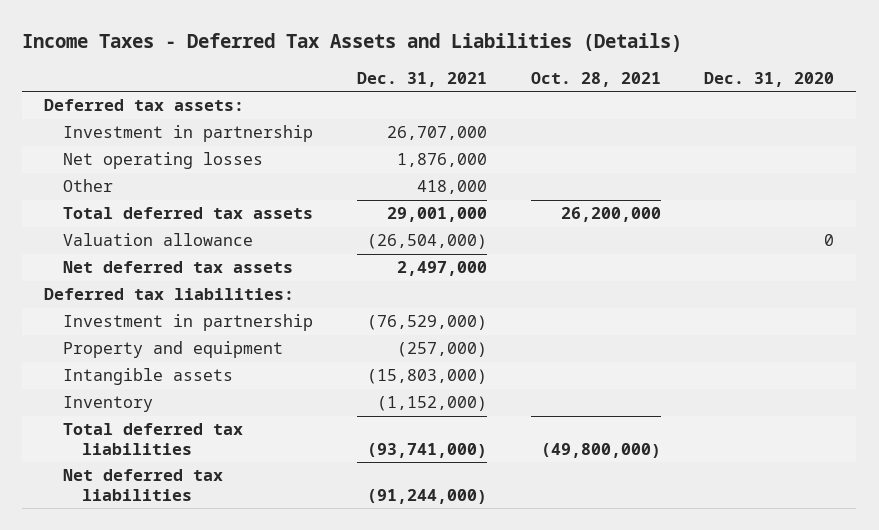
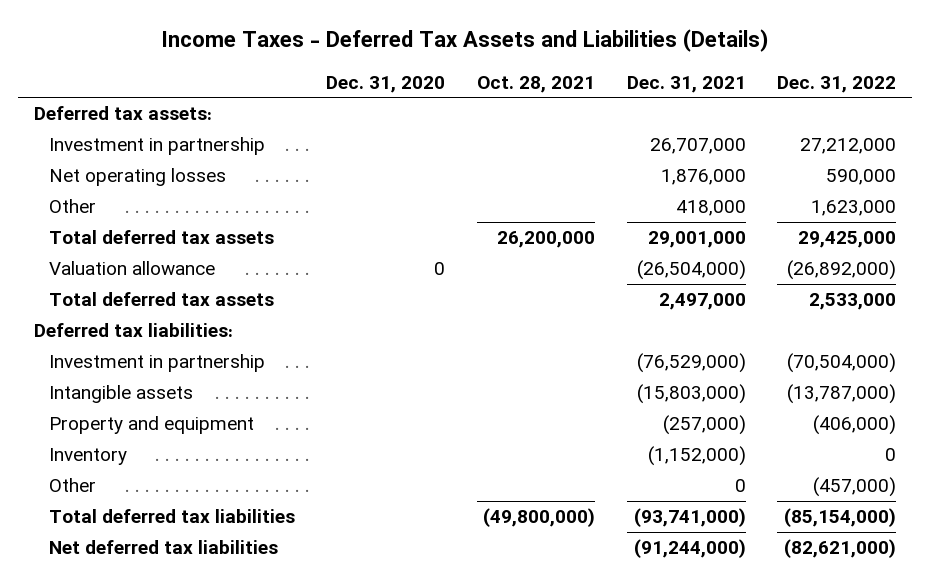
- | Dec. 31, 2021 | Oct. 28, 2021 | Dec. 31, 2020
+ | Dec. 31, 2020 | Oct. 28, 2021 | Dec. 31, 2021 | Dec. 31, 2022
- Net deferred tax assets | 2,497,000 | |
+ Total deferred tax assets | | | 2,497,000 | 2,533,000
moved down: Property and equipment | | | (257,000) | (406,000)
+ Other | | | 0 | (457,000)

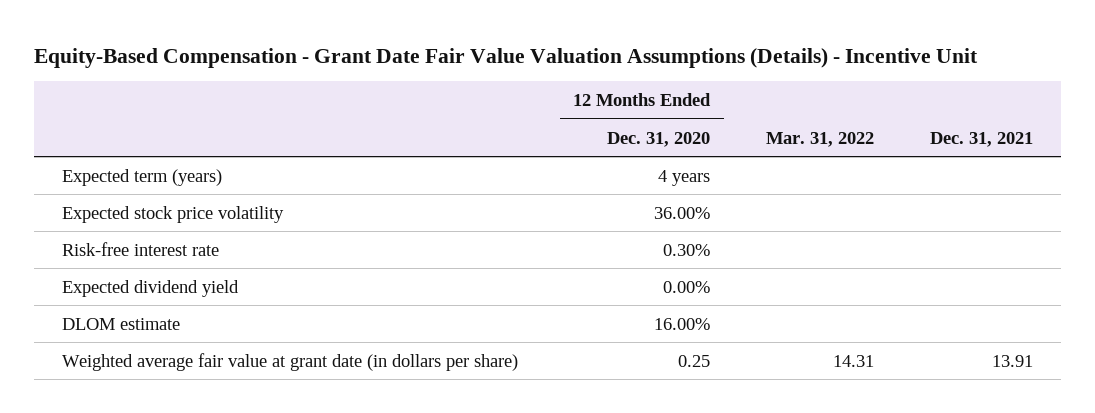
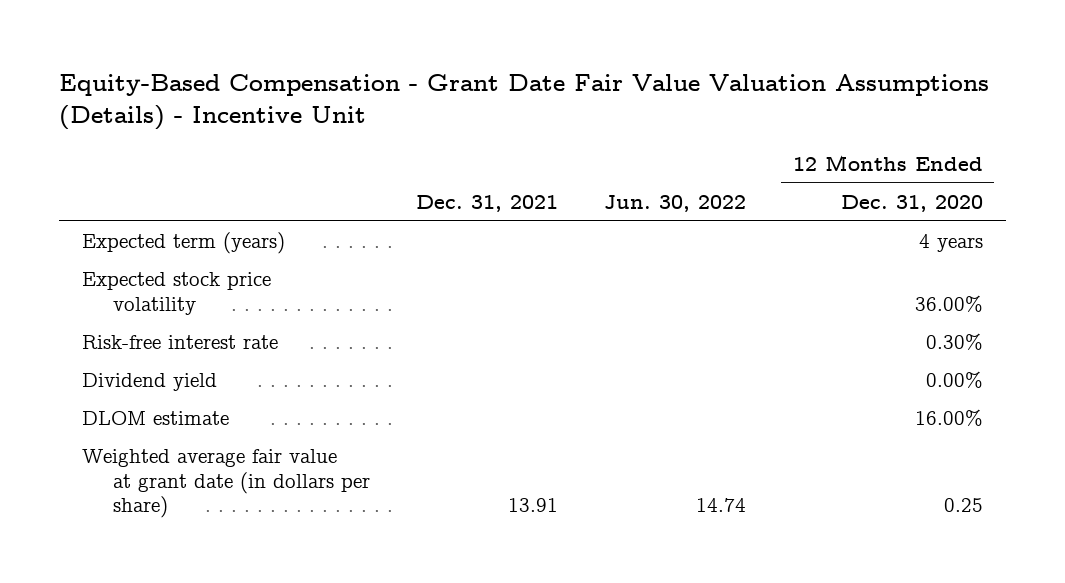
- | 12 Months Ended Dec. 31, 2020 | Mar. 31, 2022 | Dec. 31, 2021
+ | Dec. 31, 2021 | Jun. 30, 2022 | 12 Months Ended Dec. 31, 2020
- Expected dividend yield | 0.00% | |
+ Dividend yield | | | 0.00%

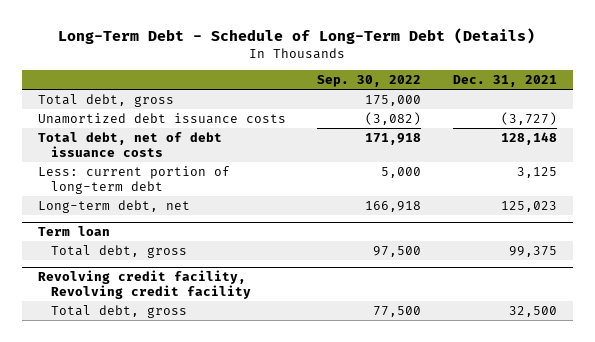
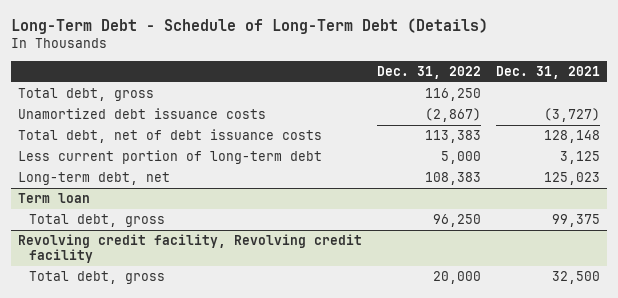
- | Sep. 30, 2022 | Dec. 31, 2021
+ | Dec. 31, 2022 | Dec. 31, 2021
- Less: current portion of long-term debt | 5,000 | 3,125
+ Less current portion of long-term debt | 5,000 | 3,125

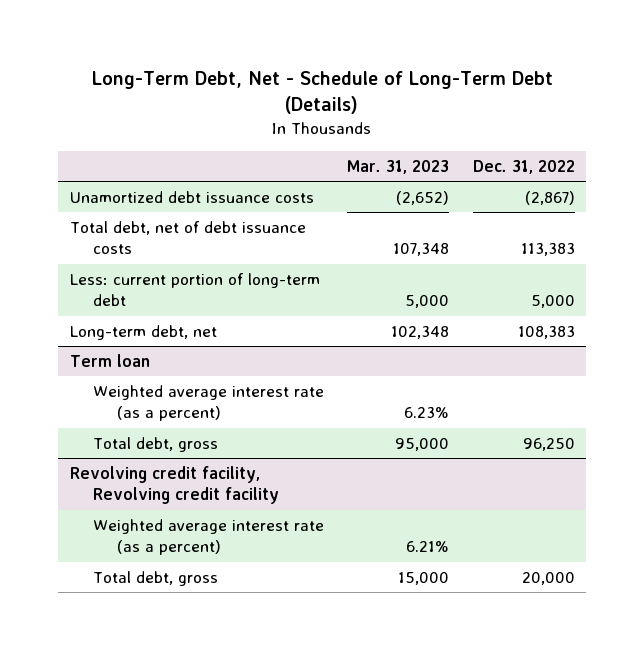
- Long-Term Debt - Schedule of Long-Term Debt (Details)
+ Long-Term Debt, Net - Schedule of Long-Term Debt (Details)
- | Dec. 31, 2022 | Dec. 31, 2021
+ | Mar. 31, 2023 | Dec. 31, 2022
- Total debt, gross | 116,250 |
- Less current portion of long-term debt | 5,000 | 3,125
+ Less: current portion of long-term debt | 5,000 | 5,000
@ Term loan
+ Weighted average interest rate (as a percent) | 6.23% |
@ Revolving credit facility, Revolving credit facility
+ Weighted average interest rate (as a percent) | 6.21% |

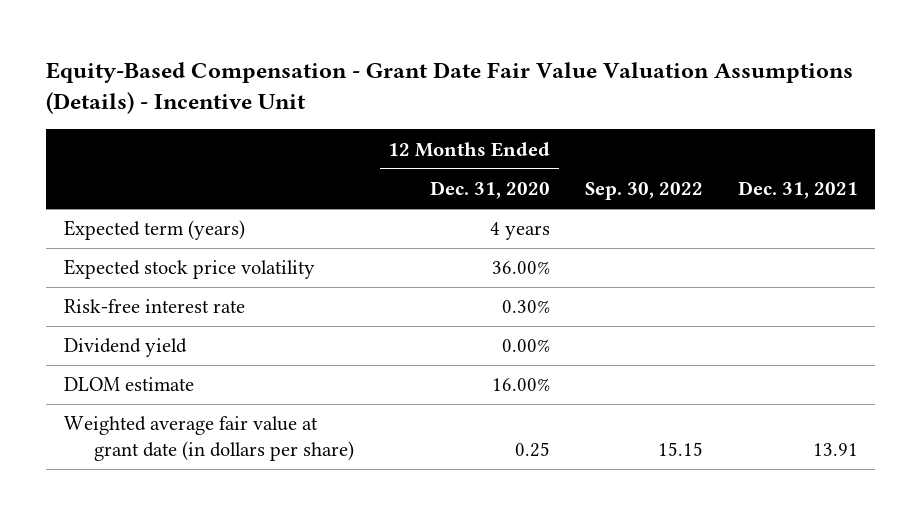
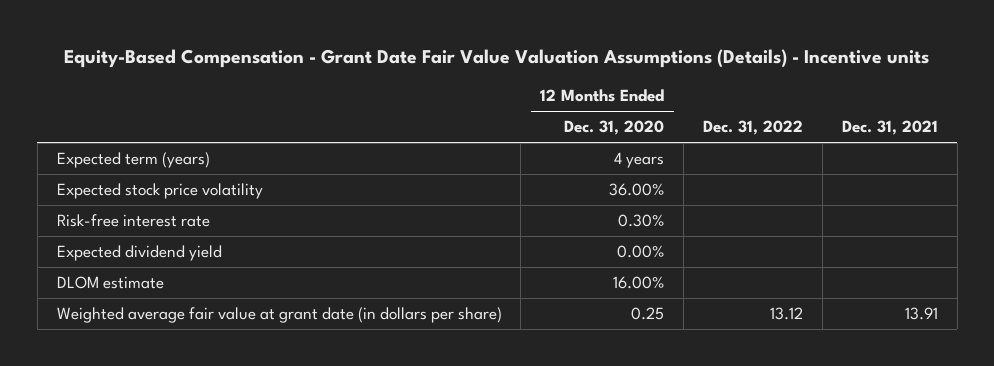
- Equity-Based Compensation - Grant Date Fair Value Valuation Assumptions (Details) - Incentive Unit
+ Equity-Based Compensation - Grant Date Fair Value Valuation Assumptions (Details) - Incentive units
- | 12 Months Ended Dec. 31, 2020 | Sep. 30, 2022 | Dec. 31, 2021
+ | 12 Months Ended Dec. 31, 2020 | Dec. 31, 2022 | Dec. 31, 2021
- Dividend yield | 0.00% | |
+ Expected dividend yield | 0.00% | |

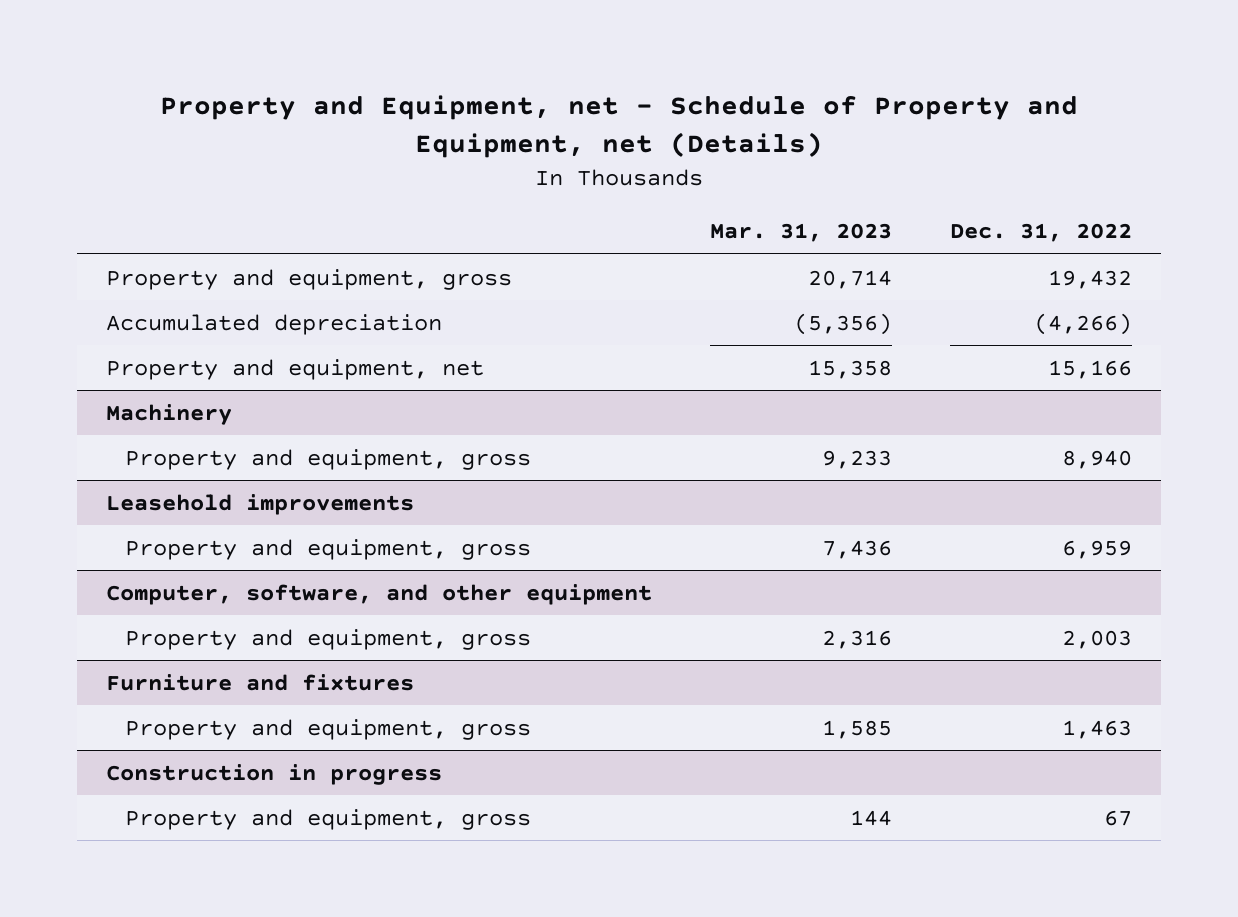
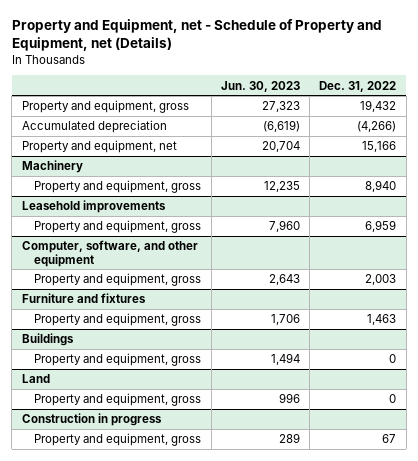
- | Mar. 31, 2023 | Dec. 31, 2022
+ | Jun. 30, 2023 | Dec. 31, 2022
+ Buildings
+ Property and equipment, gross | 1,494 | 0
+ Land
+ Property and equipment, gross | 996 | 0

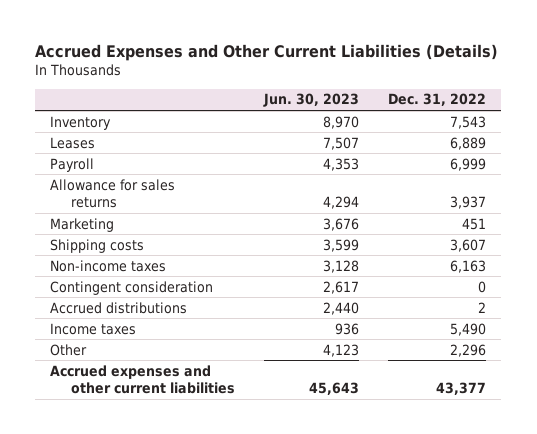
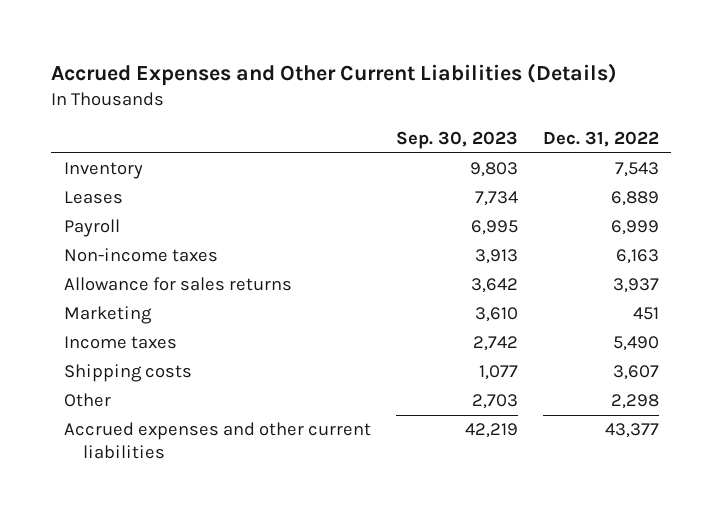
- | Jun. 30, 2023 | Dec. 31, 2022
+ | Sep. 30, 2023 | Dec. 31, 2022
moved up: Non-income taxes | 3,913 | 6,163
- Contingent consideration | 2,617 | 0
- Accrued distributions | 2,440 | 2
- Other | 4,123 | 2,296
moved down: Shipping costs | 1,077 | 3,607
+ Other | 2,703 | 2,298

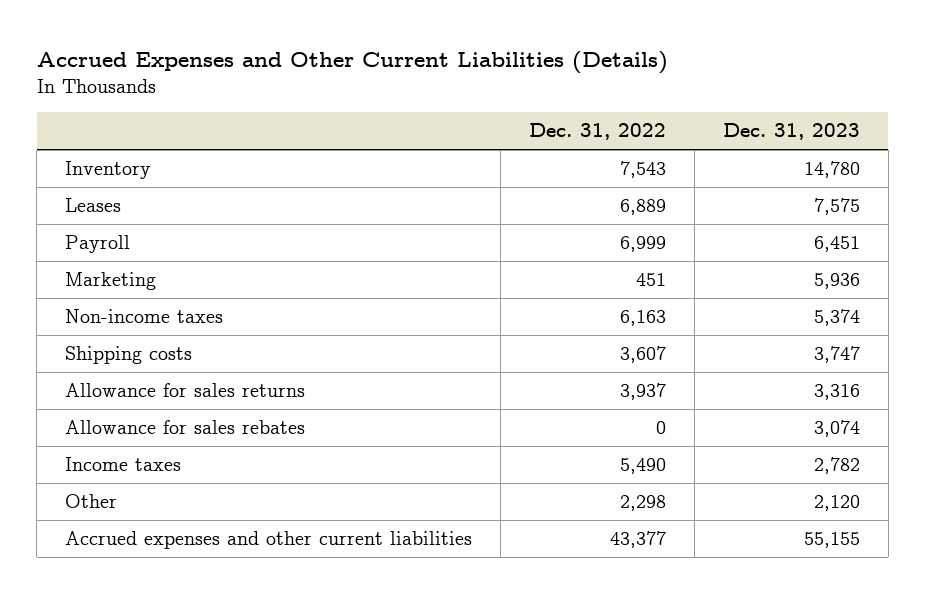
- | Sep. 30, 2023 | Dec. 31, 2022
+ | Dec. 31, 2022 | Dec. 31, 2023
moved up: Marketing | 451 | 5,936
moved up: Shipping costs | 3,607 | 3,747
+ Allowance for sales rebates | 0 | 3,074

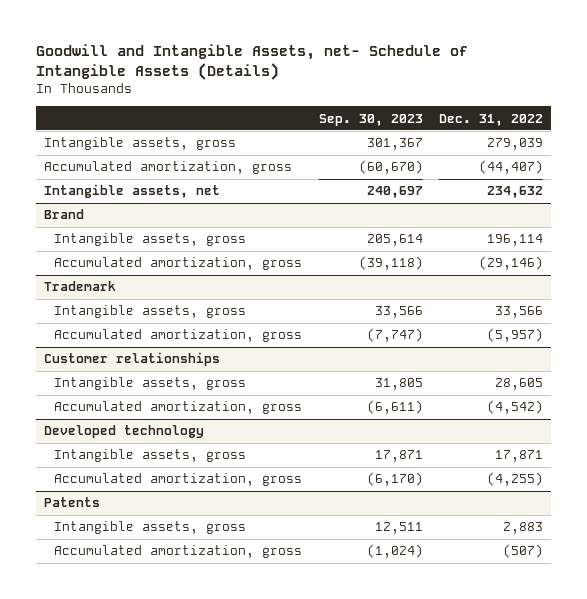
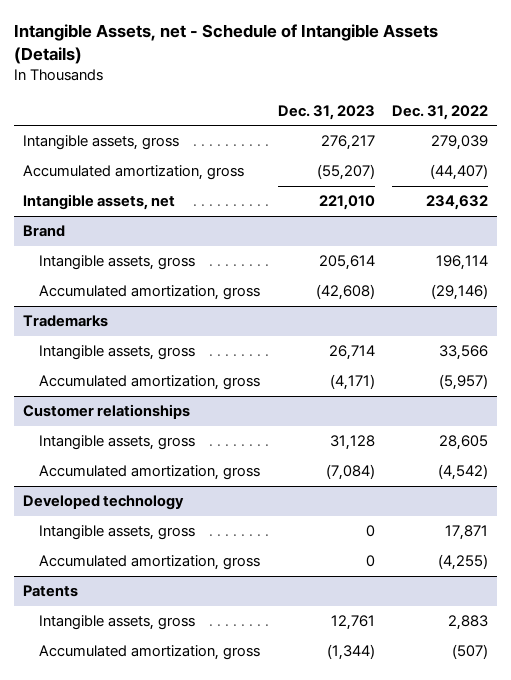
- Goodwill and Intangible Assets, net- Schedule of Intangible Assets (Details)
+ Intangible Assets, net - Schedule of Intangible Assets (Details)
- | Sep. 30, 2023 | Dec. 31, 2022
+ | Dec. 31, 2023 | Dec. 31, 2022
- Trademark
+ Trademarks

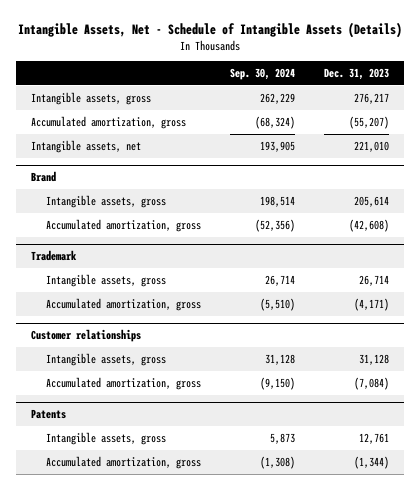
- Intangible Assets, net - Schedule of Intangible Assets (Details)
+ Intangible Assets, Net - Schedule of Intangible Assets (Details)
- | Dec. 31, 2023 | Dec. 31, 2022
+ | Sep. 30, 2024 | Dec. 31, 2023
- Trademarks
+ Trademark
- Developed technology
- Intangible assets, gross | 0 | 17,871
- Accumulated amortization, gross | 0 | (4,255)

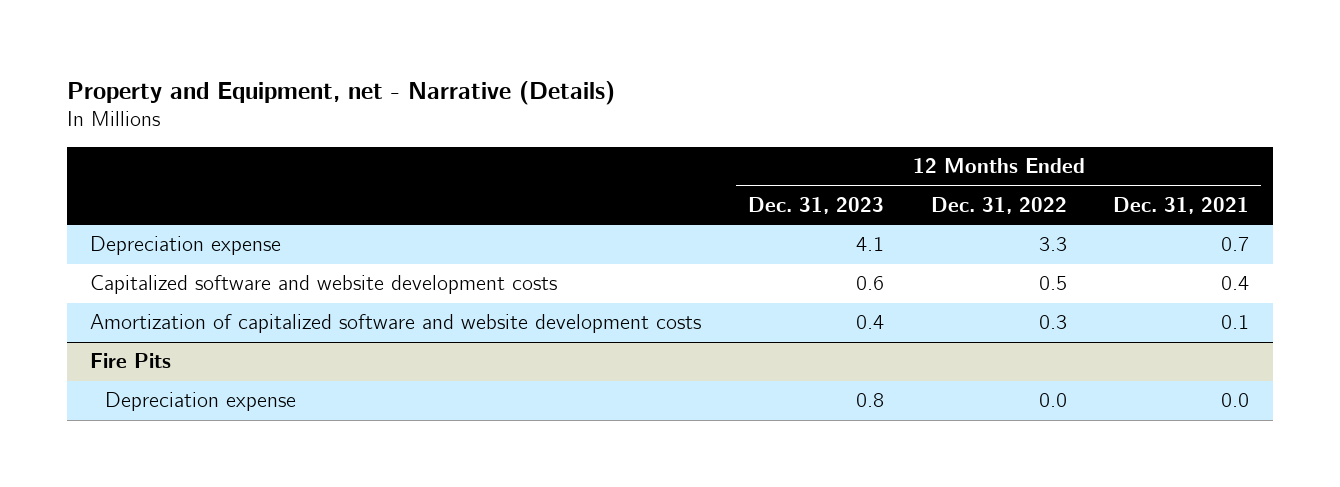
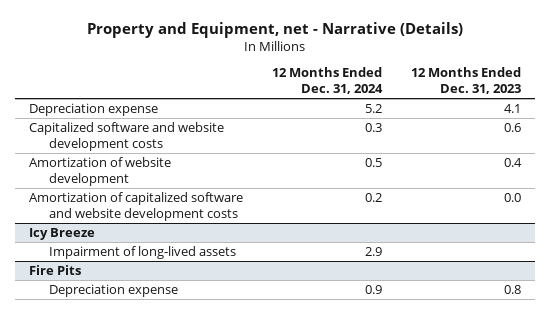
- | 12 Months Ended Dec. 31, 2023 | 12 Months Ended Dec. 31, 2022 | 12 Months Ended Dec. 31, 2021
+ | 12 Months Ended Dec. 31, 2024 | 12 Months Ended Dec. 31, 2023
- Amortization of capitalized software and website development costs | 0.4 | 0.3 | 0.1
+ Amortization of website development | 0.5 | 0.4
+ Amortization of capitalized software and website development costs | 0.2 | 0.0
+ Icy Breeze
+ Impairment of long-lived assets | 2.9 |

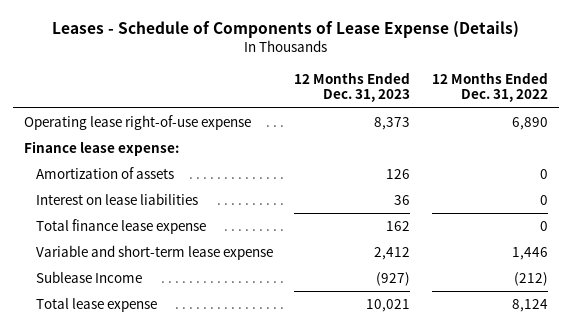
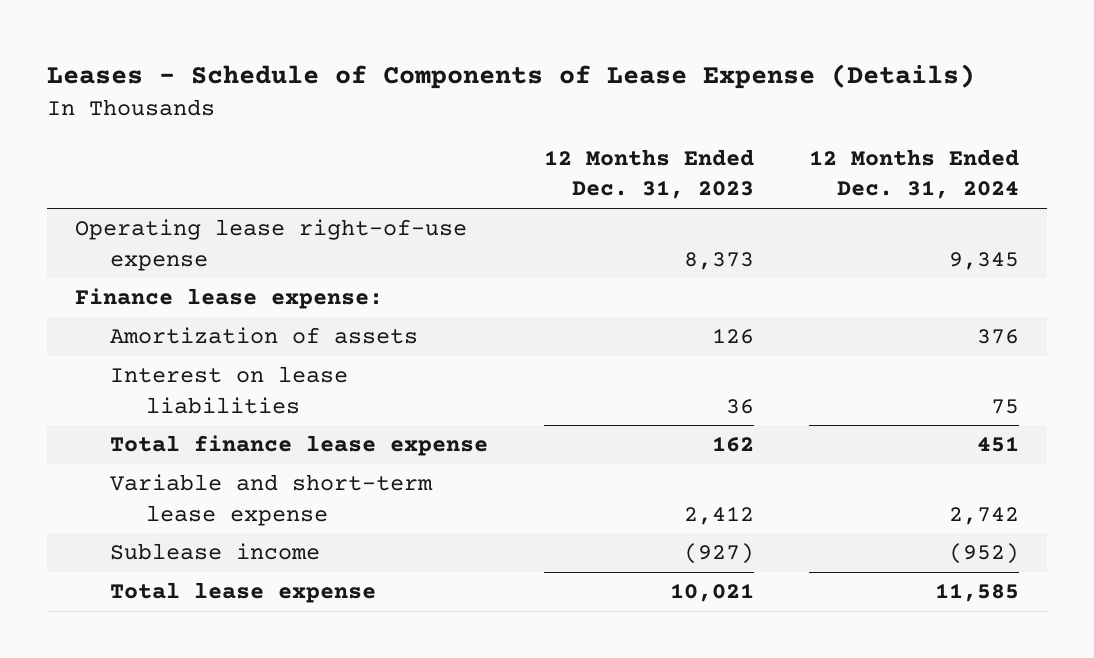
- | 12 Months Ended Dec. 31, 2023 | 12 Months Ended Dec. 31, 2022
+ | 12 Months Ended Dec. 31, 2023 | 12 Months Ended Dec. 31, 2024
- Sublease Income | (927) | (212)
+ Sublease income | (927) | (952)

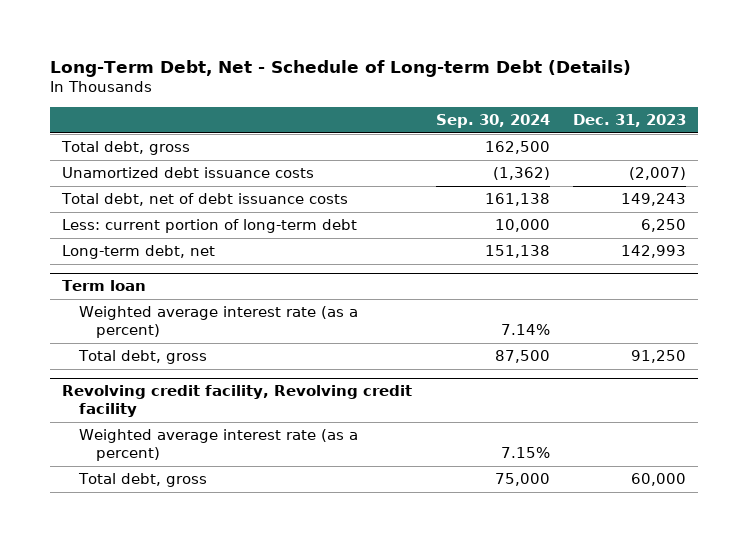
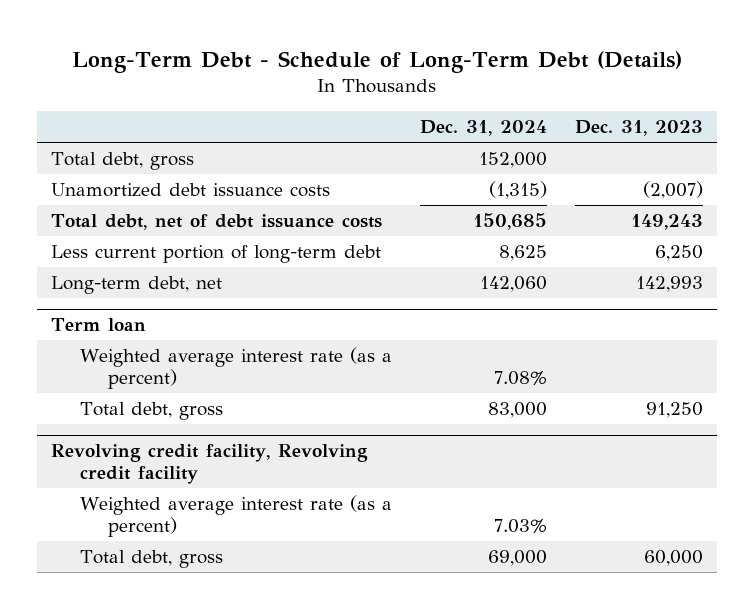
- Long-Term Debt, Net - Schedule of Long-term Debt (Details)
+ Long-Term Debt - Schedule of Long-Term Debt (Details)
- | Sep. 30, 2024 | Dec. 31, 2023
+ | Dec. 31, 2024 | Dec. 31, 2023
- Less: current portion of long-term debt | 10,000 | 6,250
+ Less current portion of long-term debt | 8,625 | 6,250

